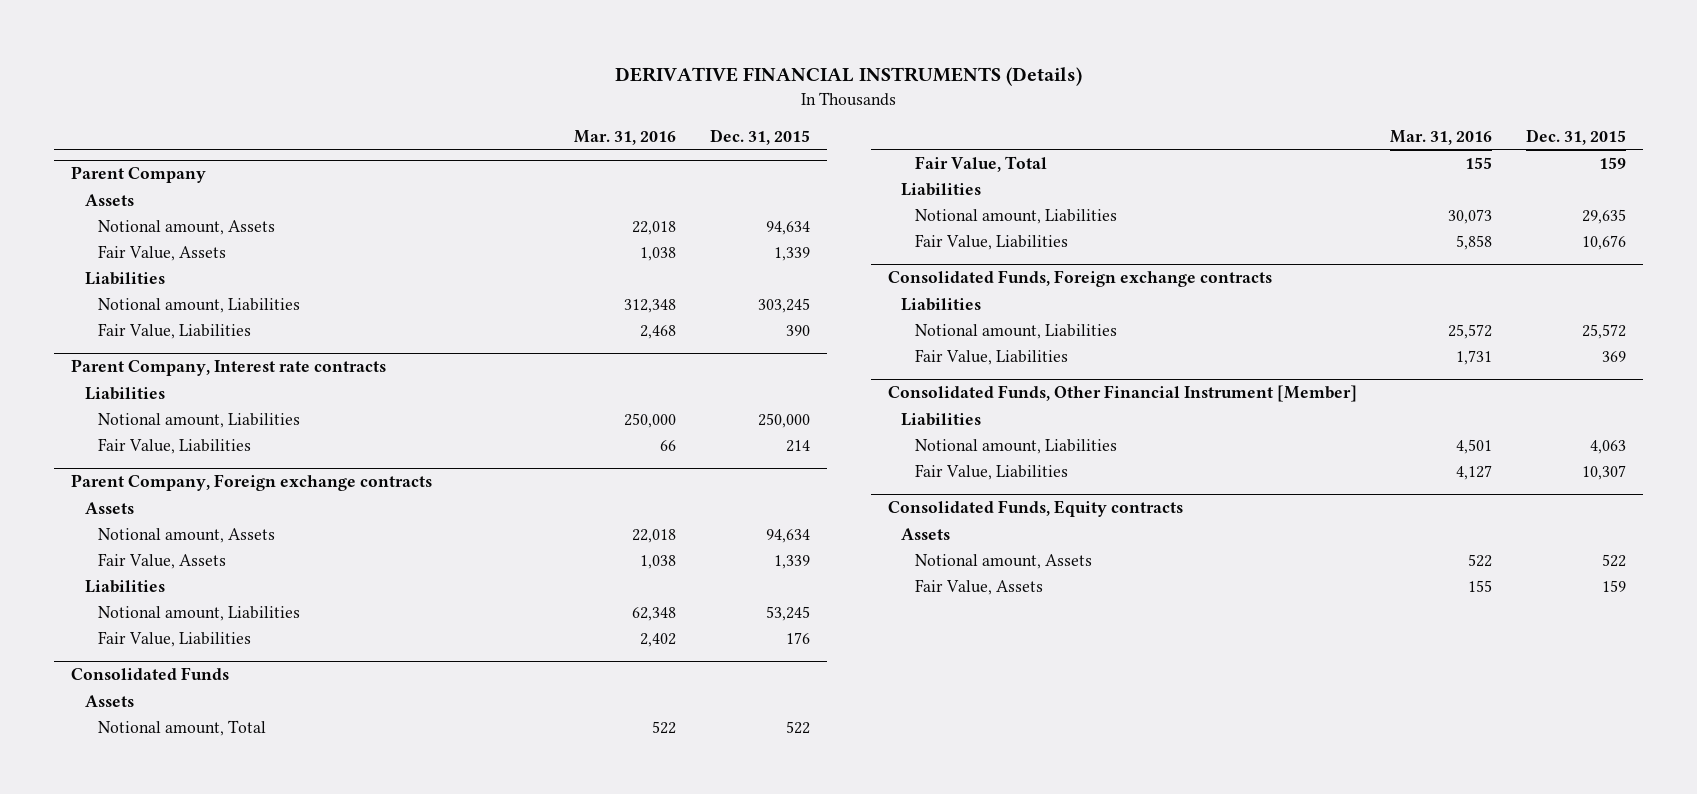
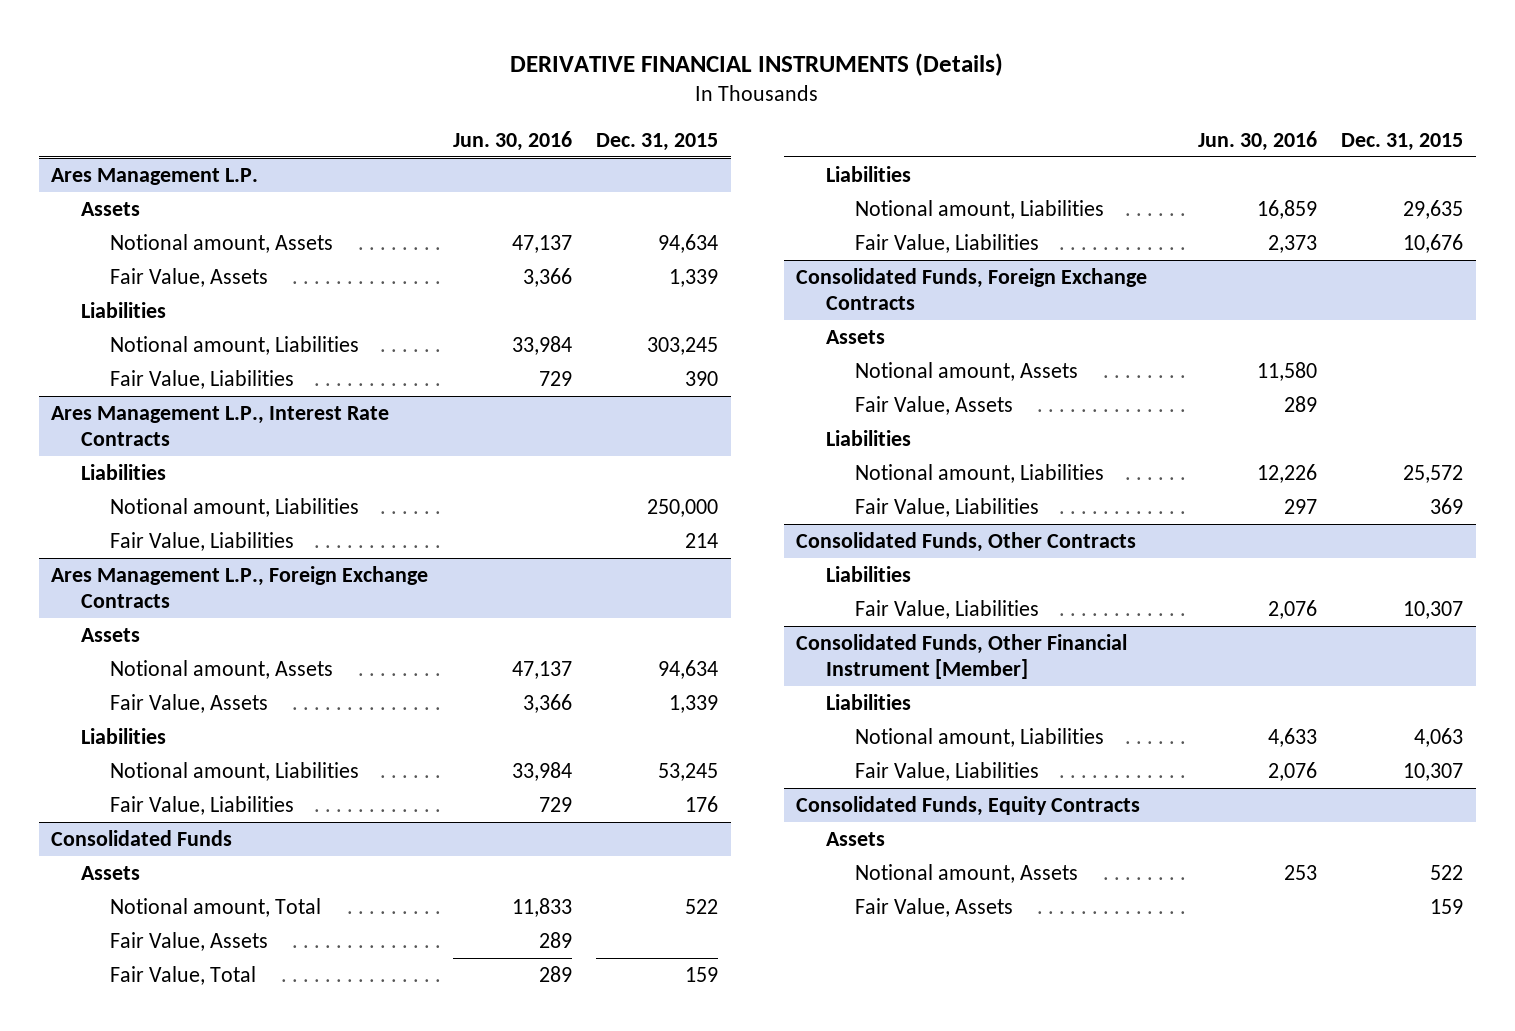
- | Mar. 31, 2016 | Dec. 31, 2015
+ | Jun. 30, 2016 | Dec. 31, 2015
- Parent Company
+ Ares Management L.P.
- Parent Company, Interest rate contracts
+ Ares Management L.P., Interest Rate Contracts
- Parent Company, Foreign exchange contracts
+ Ares Management L.P., Foreign Exchange Contracts
@ Consolidated Funds
+ Fair Value, Assets | 289 |
- Consolidated Funds, Foreign exchange contracts
+ Consolidated Funds, Foreign Exchange Contracts
+ Assets
+ Notional amount, Assets | 11,580 |
+ Fair Value, Assets | 289 |
+ Consolidated Funds, Other Contracts
+ Liabilities
+ Fair Value, Liabilities | 2,076 | 10,307
- Consolidated Funds, Equity contracts
+ Consolidated Funds, Equity Contracts

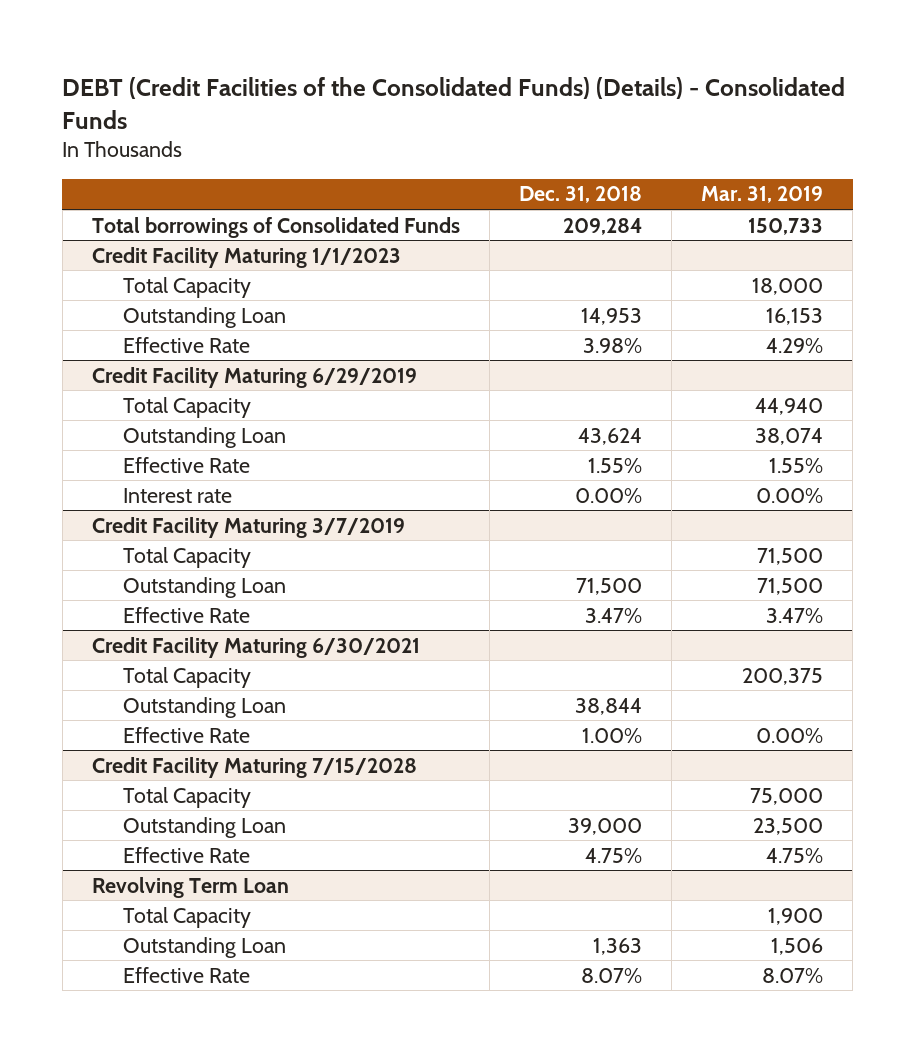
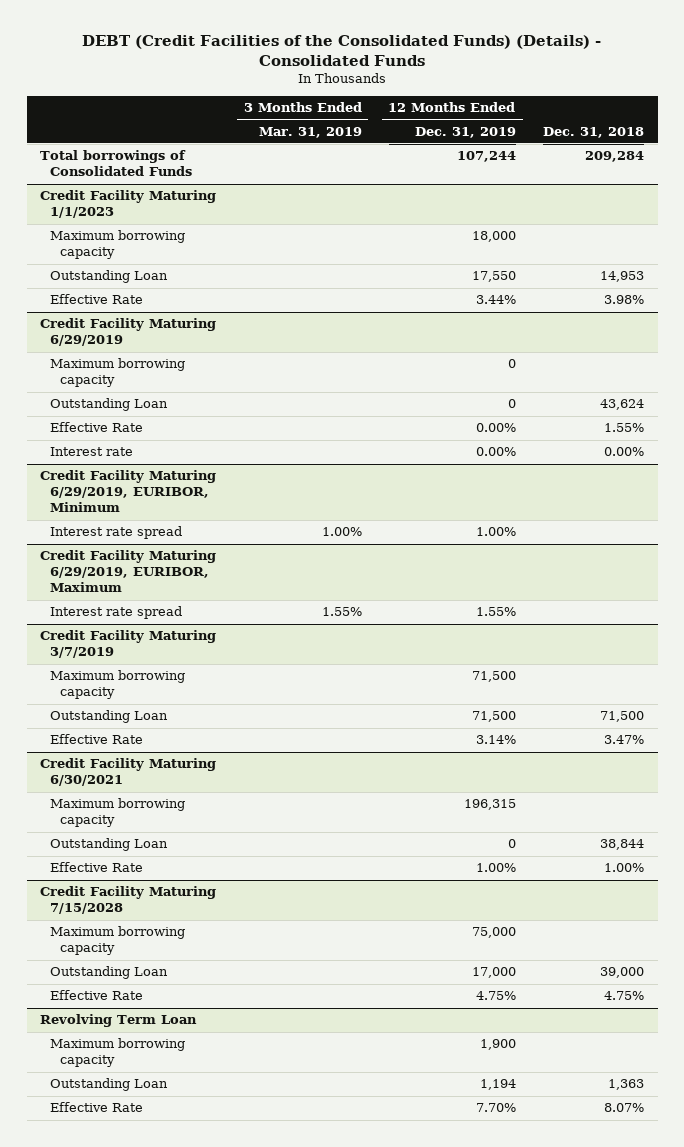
- | Dec. 31, 2018 | Mar. 31, 2019
+ | 3 Months Ended Mar. 31, 2019 | 12 Months Ended Dec. 31, 2019 | Dec. 31, 2018
@ Credit Facility Maturing 1/1/2023
- Total Capacity | | 18,000
+ Maximum borrowing capacity | | 18,000 |
@ Credit Facility Maturing 6/29/2019
- Total Capacity | | 44,940
+ Maximum borrowing capacity | | 0 |
+ Credit Facility Maturing 6/29/2019, EURIBOR, Minimum
+ Interest rate spread | 1.00% | 1.00% |
+ Credit Facility Maturing 6/29/2019, EURIBOR, Maximum
+ Interest rate spread | 1.55% | 1.55% |
@ Credit Facility Maturing 3/7/2019
- Total Capacity | | 71,500
+ Maximum borrowing capacity | | 71,500 |
@ Credit Facility Maturing 6/30/2021
- Total Capacity | | 200,375
+ Maximum borrowing capacity | | 196,315 |
@ Credit Facility Maturing 7/15/2028
- Total Capacity | | 75,000
+ Maximum borrowing capacity | | 75,000 |
@ Revolving Term Loan
- Total Capacity | | 1,900
+ Maximum borrowing capacity | | 1,900 |

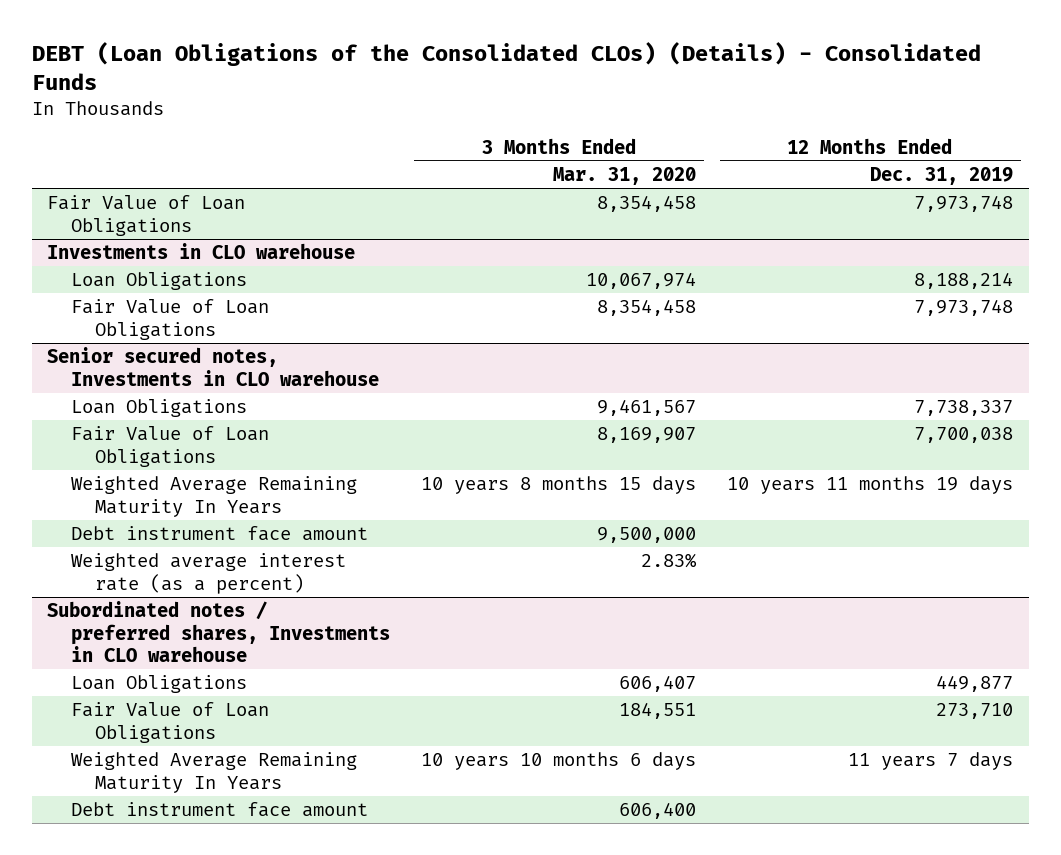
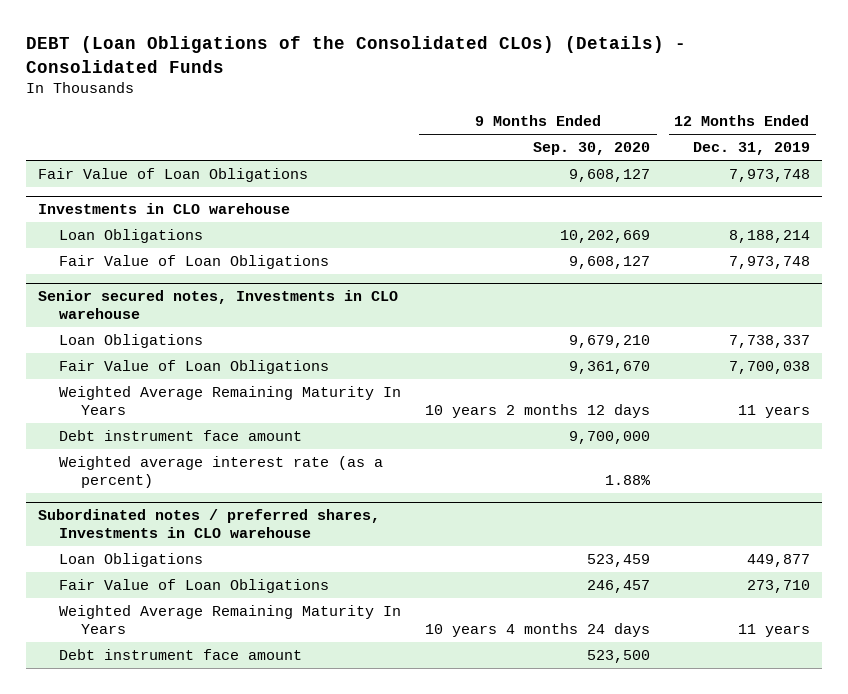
- | 3 Months Ended Mar. 31, 2020 | 12 Months Ended Dec. 31, 2019
+ | 9 Months Ended Sep. 30, 2020 | 12 Months Ended Dec. 31, 2019
@ Senior secured notes, Investments in CLO warehouse
- Weighted Average Remaining Maturity In Years | 10 years 8 months 15 days | 10 years 11 months 19 days
+ Weighted Average Remaining Maturity In Years | 10 years 2 months 12 days | 11 years
@ Subordinated notes / preferred shares, Investments in CLO warehouse
- Weighted Average Remaining Maturity In Years | 10 years 10 months 6 days | 11 years 7 days
+ Weighted Average Remaining Maturity In Years | 10 years 4 months 24 days | 11 years

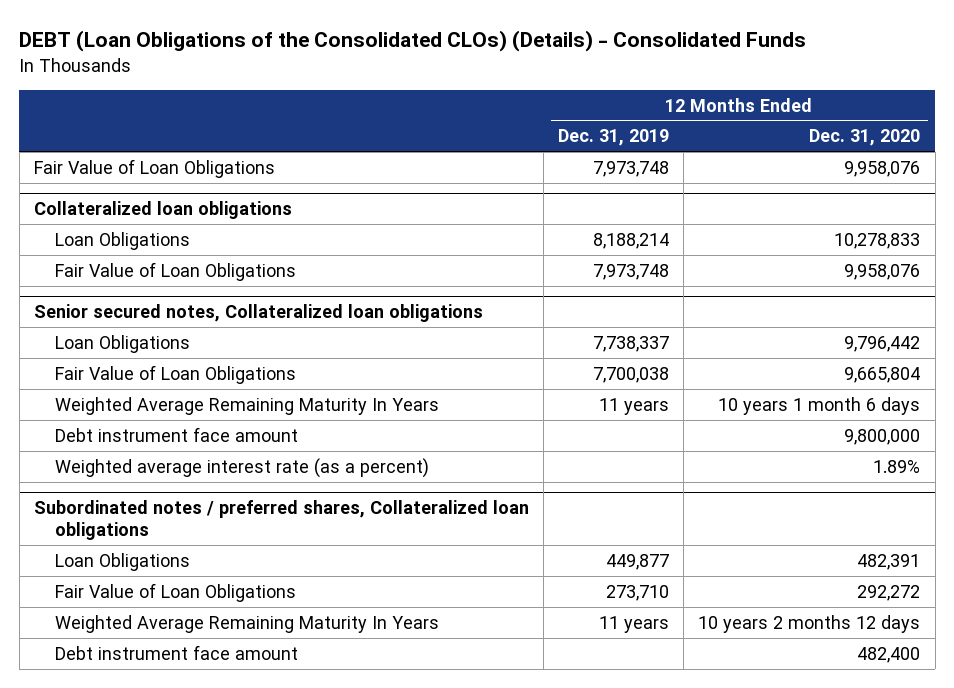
- | 9 Months Ended Sep. 30, 2020 | 12 Months Ended Dec. 31, 2019
+ | 12 Months Ended Dec. 31, 2019 | 12 Months Ended Dec. 31, 2020
- Investments in CLO warehouse
+ Collateralized loan obligations
- Senior secured notes, Investments in CLO warehouse
+ Senior secured notes, Collateralized loan obligations
- Subordinated notes / preferred shares, Investments in CLO warehouse
+ Subordinated notes / preferred shares, Collateralized loan obligations

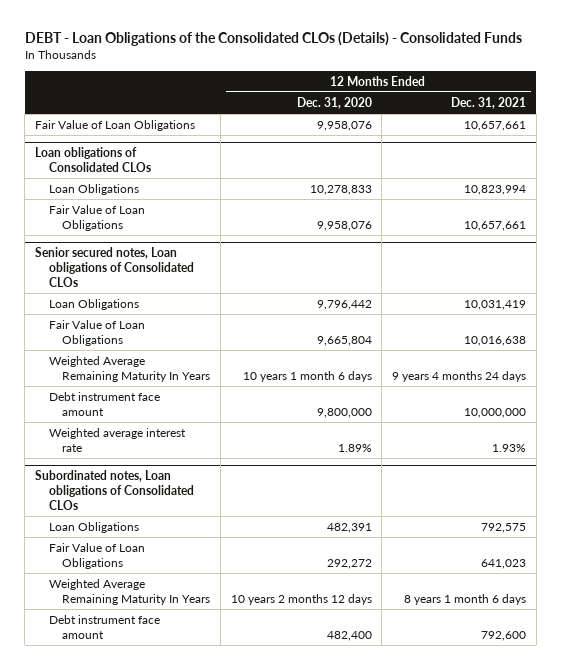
- DEBT (Loan Obligations of the Consolidated CLOs) (Details) - Consolidated Funds
+ DEBT - Loan Obligations of the Consolidated CLOs (Details) - Consolidated Funds
- | 12 Months Ended Dec. 31, 2019 | 12 Months Ended Dec. 31, 2020
+ | 12 Months Ended Dec. 31, 2020 | 12 Months Ended Dec. 31, 2021
- Collateralized loan obligations
+ Loan obligations of Consolidated CLOs
- Senior secured notes, Collateralized loan obligations
+ Senior secured notes, Loan obligations of Consolidated CLOs
- Weighted average interest rate (as a percent) | | 1.89%
- Subordinated notes / preferred shares, Collateralized loan obligations
+ Weighted average interest rate | 1.89% | 1.93%
+ Subordinated notes, Loan obligations of Consolidated CLOs

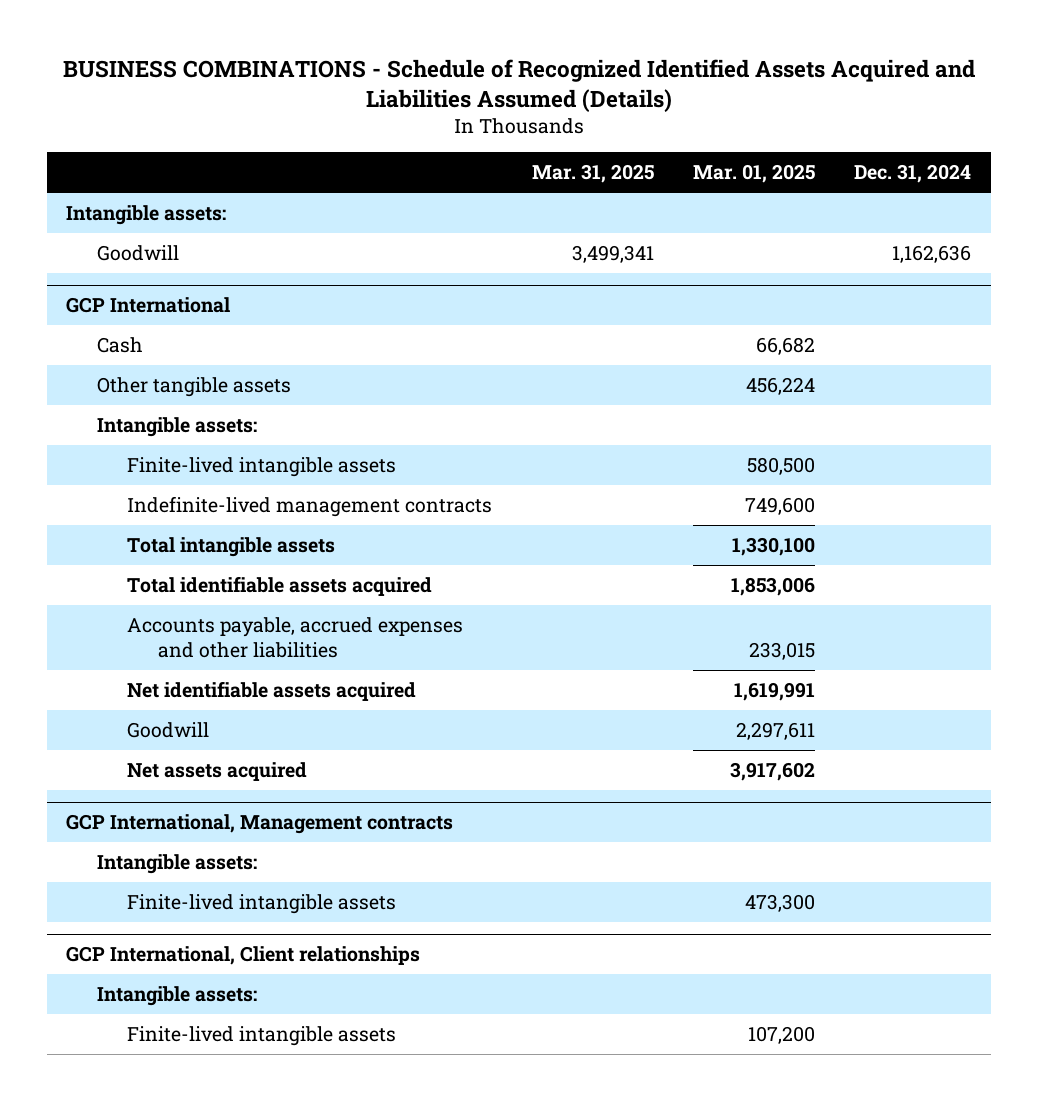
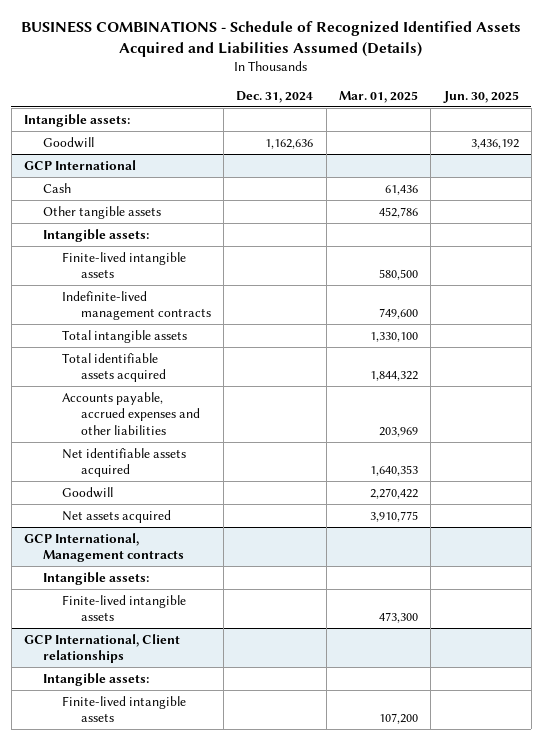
- | Mar. 31, 2025 | Mar. 01, 2025 | Dec. 31, 2024
+ | Dec. 31, 2024 | Mar. 01, 2025 | Jun. 30, 2025
@ GCP International
- Cash | | 66,682 |
- Other tangible assets | | 456,224 |
+ Cash | | 61,436 |
+ Other tangible assets | | 452,786 |
- Total identifiable assets acquired | | 1,853,006 |
- Accounts payable, accrued expenses and other liabilities | | 233,015 |
- Net identifiable assets acquired | | 1,619,991 |
- Goodwill | | 2,297,611 |
- Net assets acquired | | 3,917,602 |
+ Total identifiable assets acquired | | 1,844,322 |
+ Accounts payable, accrued expenses and other liabilities | | 203,969 |
+ Net identifiable assets acquired | | 1,640,353 |
+ Goodwill | | 2,270,422 |
+ Net assets acquired | | 3,910,775 |

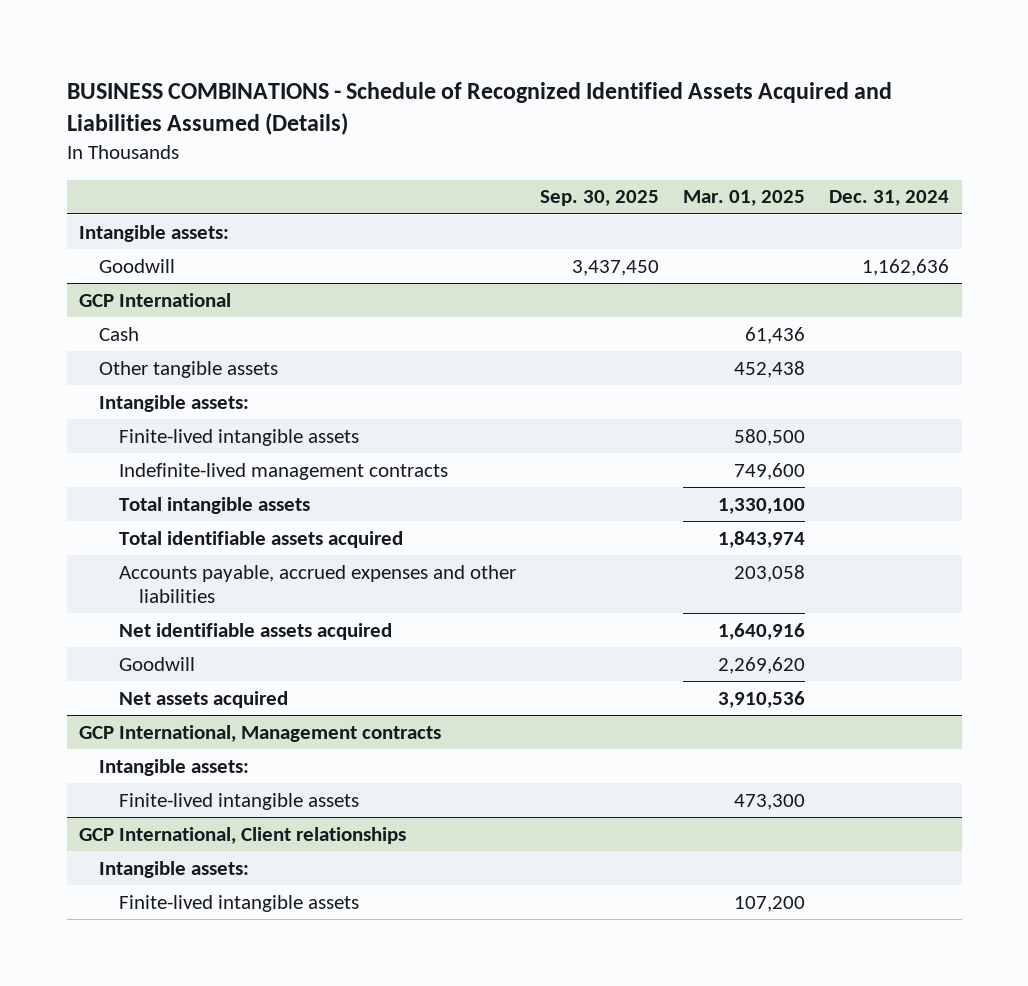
- | Dec. 31, 2024 | Mar. 01, 2025 | Jun. 30, 2025
+ | Sep. 30, 2025 | Mar. 01, 2025 | Dec. 31, 2024
@ GCP International
- Other tangible assets | | 452,786 |
+ Other tangible assets | | 452,438 |
- Total identifiable assets acquired | | 1,844,322 |
- Accounts payable, accrued expenses and other liabilities | | 203,969 |
- Net identifiable assets acquired | | 1,640,353 |
- Goodwill | | 2,270,422 |
- Net assets acquired | | 3,910,775 |
+ Total identifiable assets acquired | | 1,843,974 |
+ Accounts payable, accrued expenses and other liabilities | | 203,058 |
+ Net identifiable assets acquired | | 1,640,916 |
+ Goodwill | | 2,269,620 |
+ Net assets acquired | | 3,910,536 |

